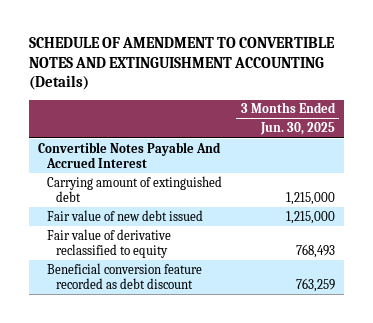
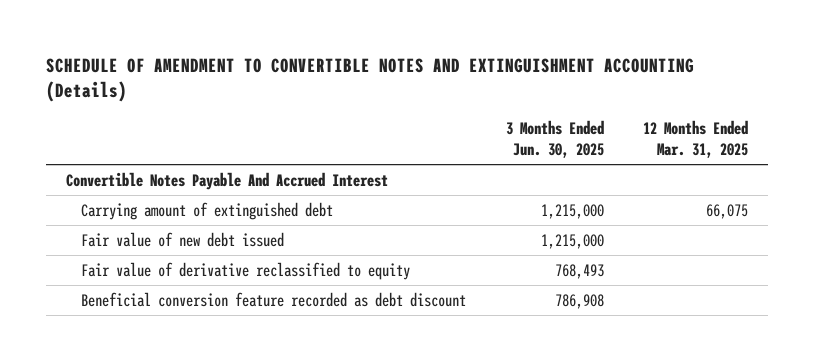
- | 3 Months Ended Jun. 30, 2025
+ | 3 Months Ended Jun. 30, 2025 | 12 Months Ended Mar. 31, 2025
- Beneficial conversion feature recorded as debt discount | 763,259
+ Beneficial conversion feature recorded as debt discount | 786,908 |

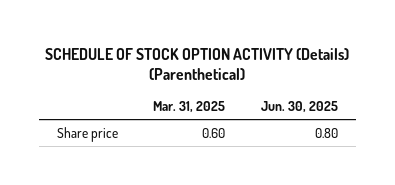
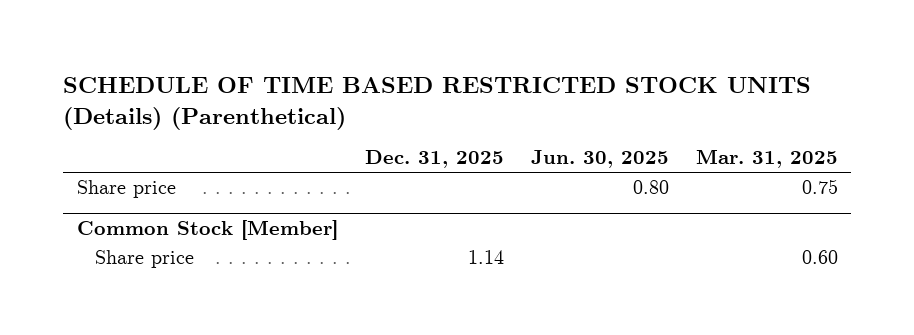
- SCHEDULE OF STOCK OPTION ACTIVITY (Details) (Parenthetical)
+ SCHEDULE OF TIME BASED RESTRICTED STOCK UNITS (Details) (Parenthetical)
- | Mar. 31, 2025 | Jun. 30, 2025
+ | Dec. 31, 2025 | Jun. 30, 2025 | Mar. 31, 2025
- Share price | 0.60 | 0.80
+ Share price | | 0.80 | 0.75
+ Common Stock [Member]
+ Share price | 1.14 | | 0.60

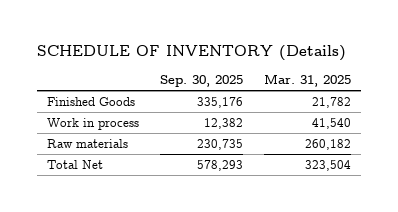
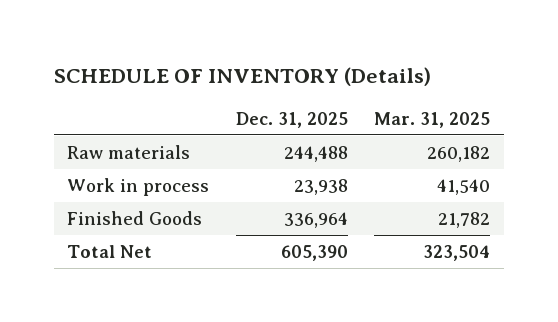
- | Sep. 30, 2025 | Mar. 31, 2025
+ | Dec. 31, 2025 | Mar. 31, 2025
moved down: Work in process | 23,938 | 41,540
moved down: Finished Goods | 336,964 | 21,782

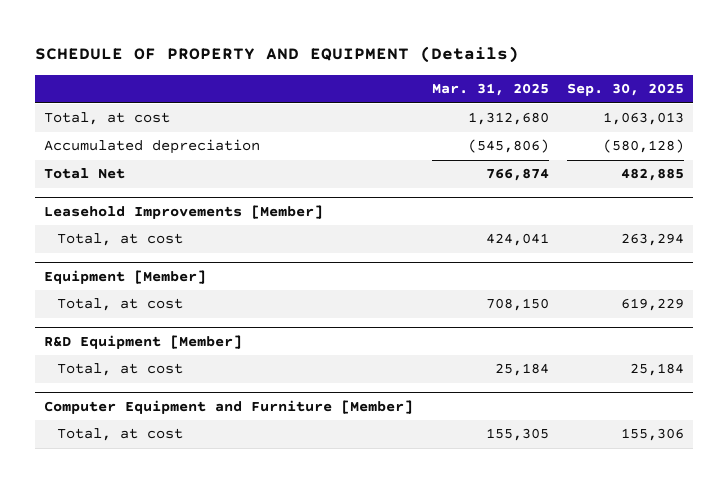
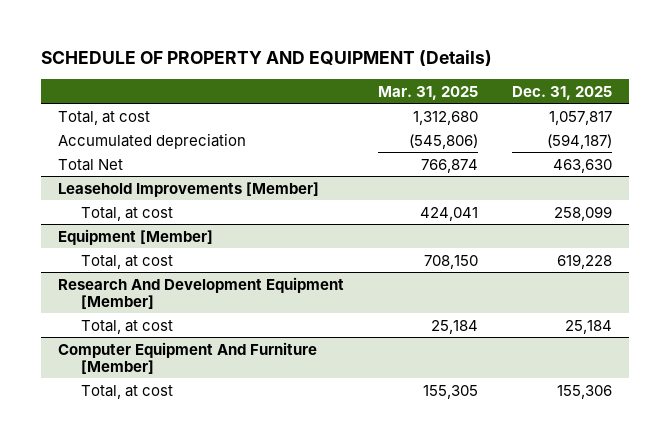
- | Mar. 31, 2025 | Sep. 30, 2025
+ | Mar. 31, 2025 | Dec. 31, 2025
- R&D Equipment [Member]
+ Research And Development Equipment [Member]
- Computer Equipment and Furniture [Member]
+ Computer Equipment And Furniture [Member]

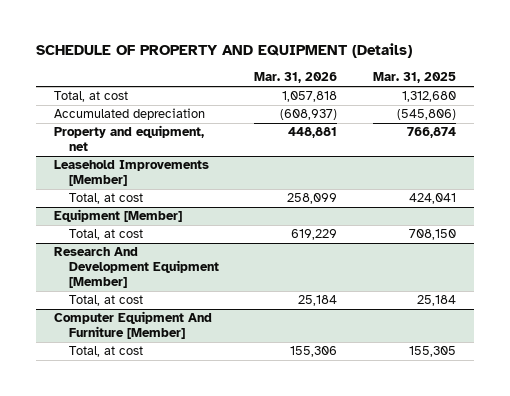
- | Mar. 31, 2025 | Dec. 31, 2025
+ | Mar. 31, 2026 | Mar. 31, 2025
- Total Net | 766,874 | 463,630
+ Property and equipment, net | 448,881 | 766,874

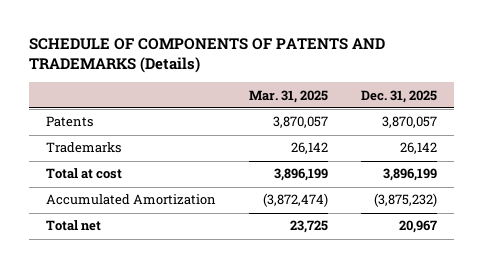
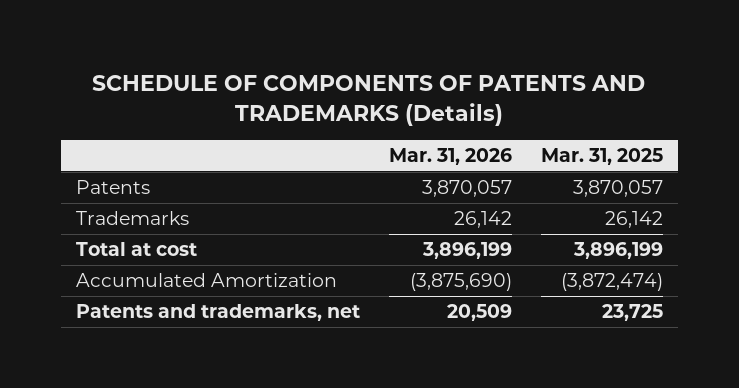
- | Mar. 31, 2025 | Dec. 31, 2025
+ | Mar. 31, 2026 | Mar. 31, 2025
- Total net | 23,725 | 20,967
+ Patents and trademarks, net | 20,509 | 23,725

